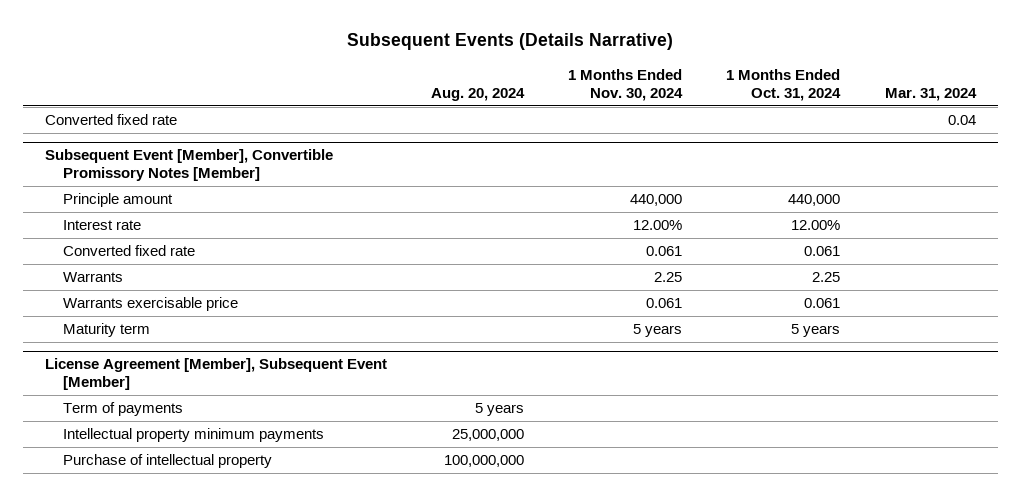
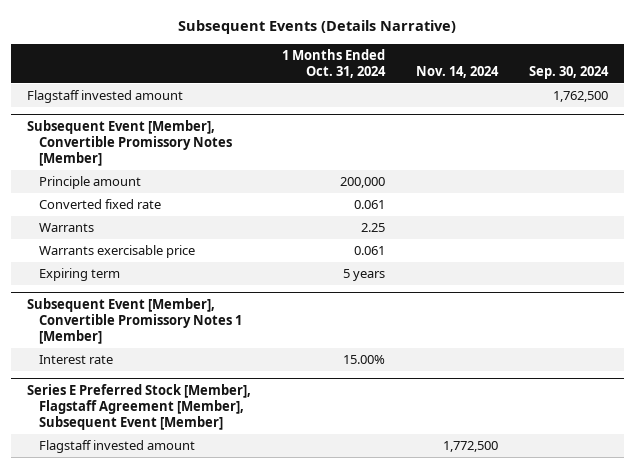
- | Aug. 20, 2024 | 1 Months Ended Nov. 30, 2024 | 1 Months Ended Oct. 31, 2024 | Mar. 31, 2024
+ | 1 Months Ended Oct. 31, 2024 | Nov. 14, 2024 | Sep. 30, 2024
- Converted fixed rate | | | | 0.04
+ Flagstaff invested amount | | | 1,762,500
@ Subsequent Event [Member], Convertible Promissory Notes [Member]
- Principle amount | | 440,000 | 440,000 |
- Interest rate | | 12.00% | 12.00% |
+ Principle amount | 200,000 | |
- Maturity term | | 5 years | 5 years |
- License Agreement [Member], Subsequent Event [Member]
- Term of payments | 5 years | | |
- Intellectual property minimum payments | 25,000,000 | | |
- Purchase of intellectual property | 100,000,000 | | |
@ Subsequent Event [Member], Convertible Promissory Notes [Member]
+ Expiring term | 5 years | |
+ Subsequent Event [Member], Convertible Promissory Notes 1 [Member]
+ Interest rate | 15.00% | |
+ Series E Preferred Stock [Member], Flagstaff Agreement [Member], Subsequent Event [Member]
+ Flagstaff invested amount | | 1,772,500 |

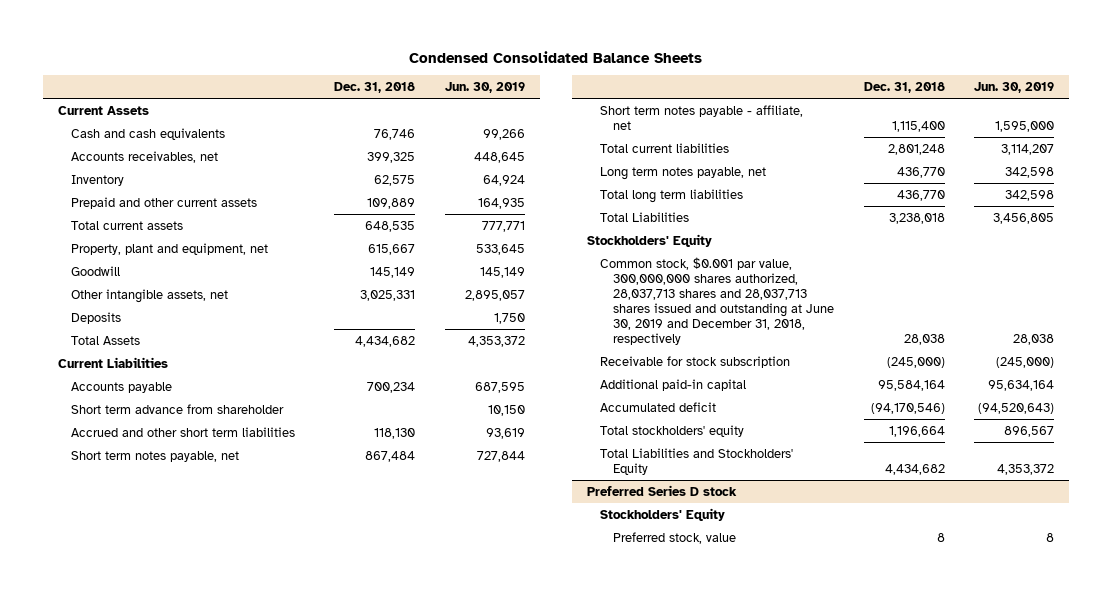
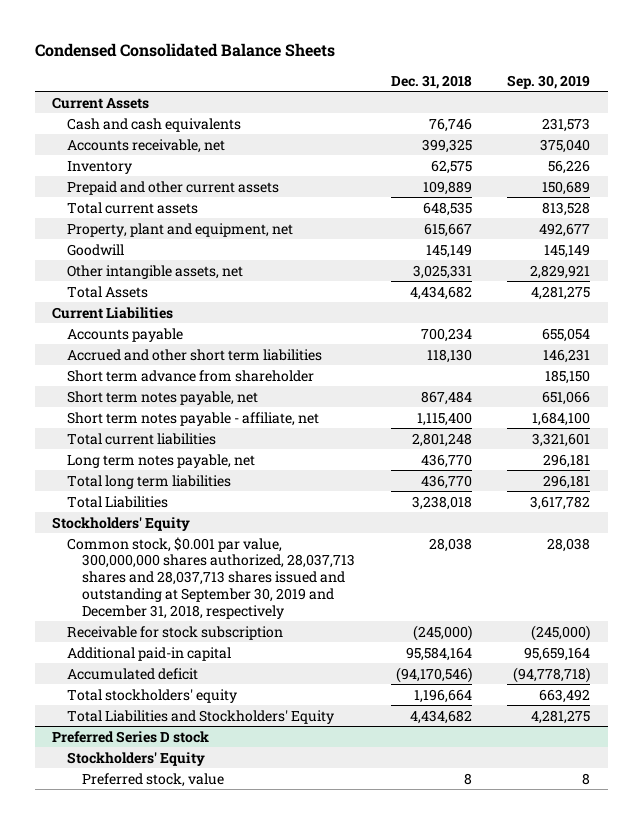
- | Dec. 31, 2018 | Jun. 30, 2019
+ | Dec. 31, 2018 | Sep. 30, 2019
- Accounts receivables, net | 399,325 | 448,645
+ Accounts receivable, net | 399,325 | 375,040
- Deposits | | 1,750
moved down: Short term advance from shareholder | | 185,150
- Common stock, $0.001 par value, 300,000,000 shares authorized, 28,037,713 shares and 28,037,713 shares issued and outstanding at June 30, 2019 and December 31, 2018, respectively | 28,038 | 28,038
+ Common stock, $0.001 par value, 300,000,000 shares authorized, 28,037,713 shares and 28,037,713 shares issued and outstanding at September 30, 2019 and December 31, 2018, respectively | 28,038 | 28,038

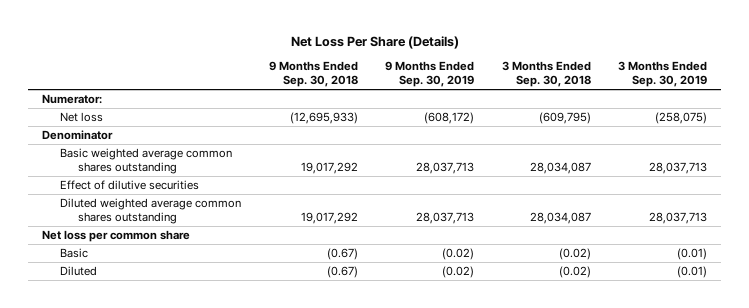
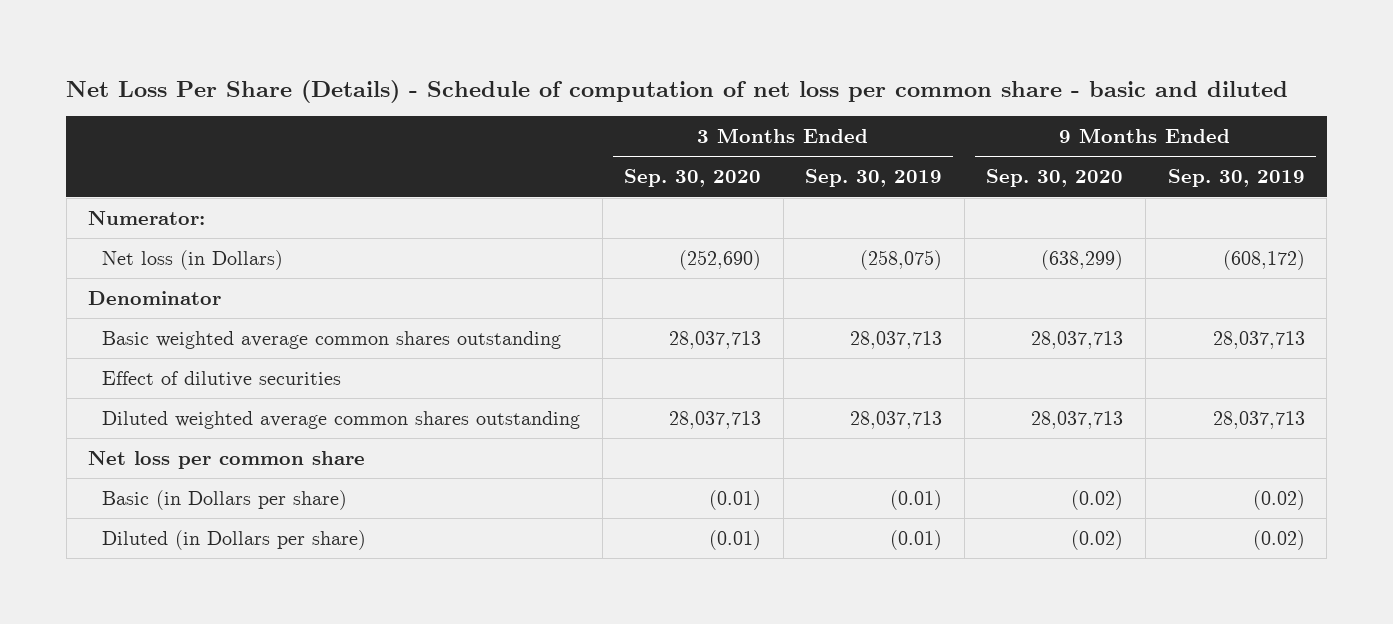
- Net Loss Per Share (Details)
+ Net Loss Per Share (Details) - Schedule of computation of net loss per common share - basic and diluted
- | 9 Months Ended Sep. 30, 2018 | 9 Months Ended Sep. 30, 2019 | 3 Months Ended Sep. 30, 2018 | 3 Months Ended Sep. 30, 2019
+ | 3 Months Ended Sep. 30, 2020 | 3 Months Ended Sep. 30, 2019 | 9 Months Ended Sep. 30, 2020 | 9 Months Ended Sep. 30, 2019
- Net loss | (12,695,933) | (608,172) | (609,795) | (258,075)
+ Net loss (in Dollars) | (252,690) | (258,075) | (638,299) | (608,172)
- Basic | (0.67) | (0.02) | (0.02) | (0.01)
- Diluted | (0.67) | (0.02) | (0.02) | (0.01)
+ Basic (in Dollars per share) | (0.01) | (0.01) | (0.02) | (0.02)
+ Diluted (in Dollars per share) | (0.01) | (0.01) | (0.02) | (0.02)

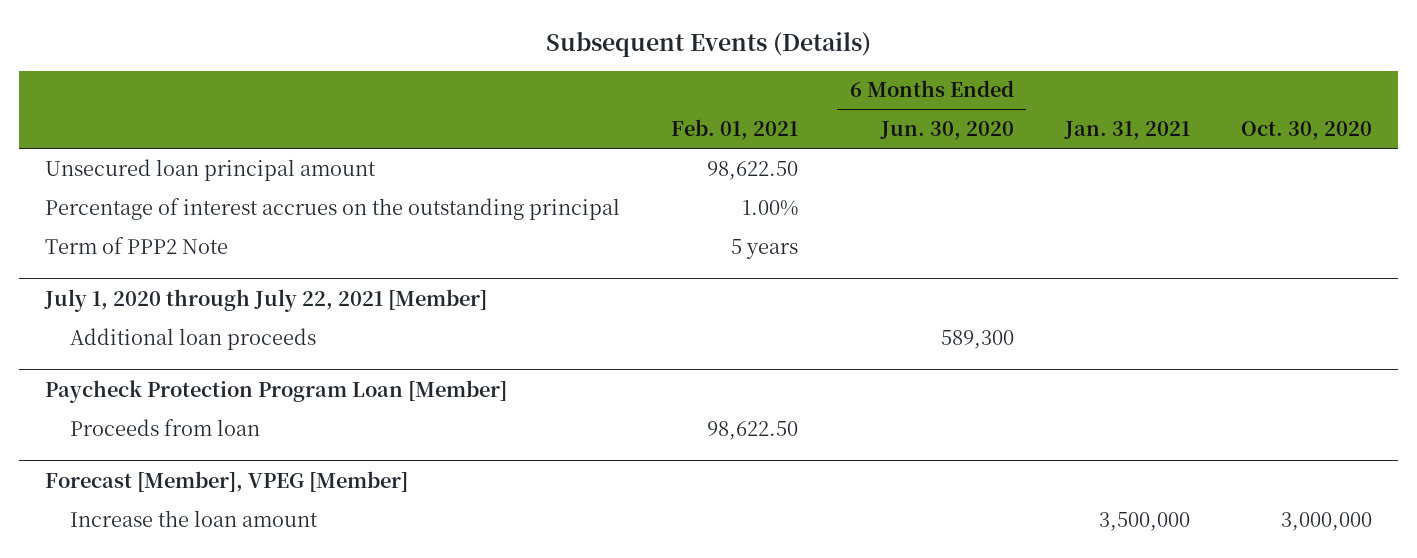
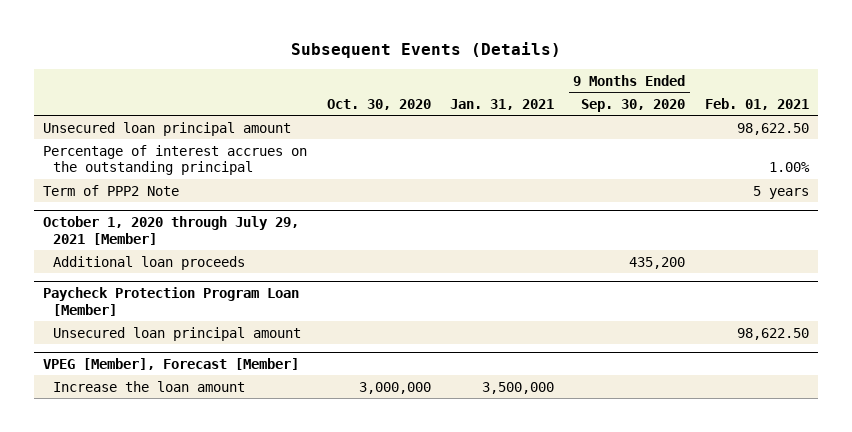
- | Feb. 01, 2021 | 6 Months Ended Jun. 30, 2020 | Jan. 31, 2021 | Oct. 30, 2020
+ | Oct. 30, 2020 | Jan. 31, 2021 | 9 Months Ended Sep. 30, 2020 | Feb. 01, 2021
- July 1, 2020 through July 22, 2021 [Member]
+ October 1, 2020 through July 29, 2021 [Member]
@ Paycheck Protection Program Loan [Member]
- Proceeds from loan | 98,622.50 | | |
- Forecast [Member], VPEG [Member]
@ Paycheck Protection Program Loan [Member]
+ Unsecured loan principal amount | | | | 98,622.50
+ VPEG [Member], Forecast [Member]

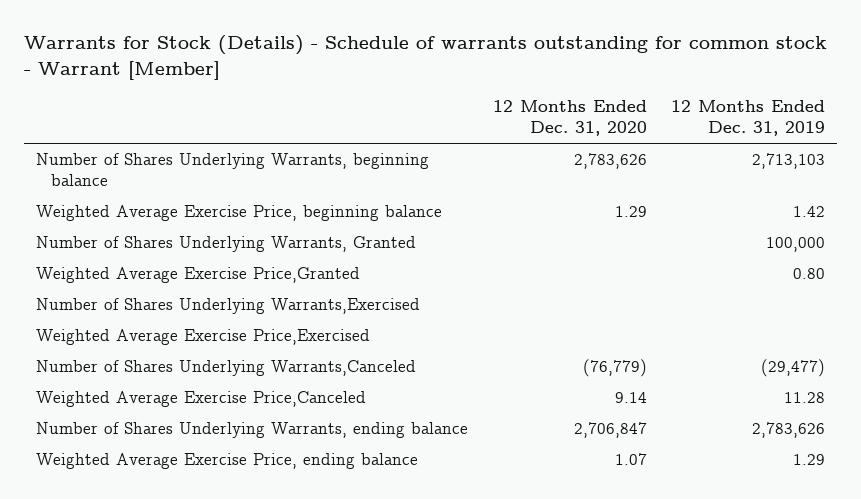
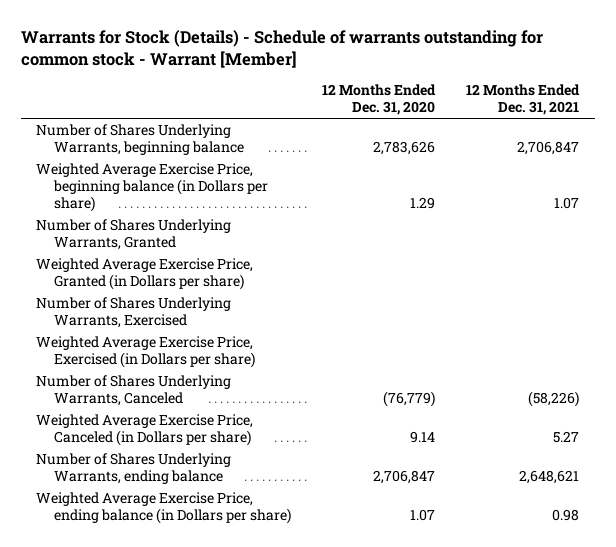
- | 12 Months Ended Dec. 31, 2020 | 12 Months Ended Dec. 31, 2019
+ | 12 Months Ended Dec. 31, 2020 | 12 Months Ended Dec. 31, 2021
- Weighted Average Exercise Price, beginning balance | 1.29 | 1.42
+ Weighted Average Exercise Price, beginning balance (in Dollars per share) | 1.29 | 1.07
- Weighted Average Exercise Price,Granted | | 0.80
- Number of Shares Underlying Warrants,Exercised
- Weighted Average Exercise Price,Exercised
- Number of Shares Underlying Warrants,Canceled | (76,779) | (29,477)
- Weighted Average Exercise Price,Canceled | 9.14 | 11.28
+ Weighted Average Exercise Price, Granted (in Dollars per share)
+ Number of Shares Underlying Warrants, Exercised
+ Weighted Average Exercise Price, Exercised (in Dollars per share)
+ Number of Shares Underlying Warrants, Canceled | (76,779) | (58,226)
+ Weighted Average Exercise Price, Canceled (in Dollars per share) | 9.14 | 5.27
- Weighted Average Exercise Price, ending balance | 1.07 | 1.29
+ Weighted Average Exercise Price, ending balance (in Dollars per share) | 1.07 | 0.98

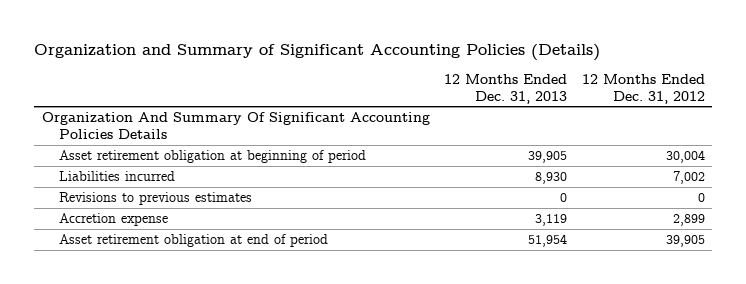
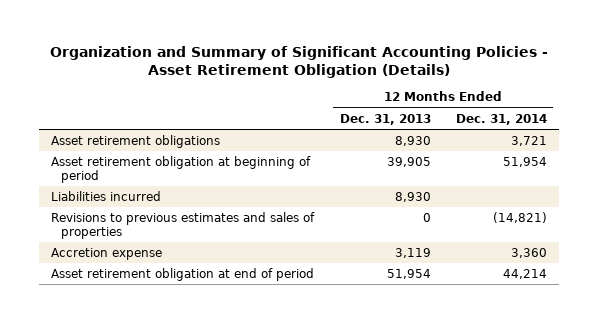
- Organization and Summary of Significant Accounting Policies (Details)
+ Organization and Summary of Significant Accounting Policies - Asset Retirement Obligation (Details)
- | 12 Months Ended Dec. 31, 2013 | 12 Months Ended Dec. 31, 2012
+ | 12 Months Ended Dec. 31, 2013 | 12 Months Ended Dec. 31, 2014
- Organization And Summary Of Significant Accounting Policies Details
+ Asset retirement obligations | 8,930 | 3,721
- Revisions to previous estimates | 0 | 0
+ Revisions to previous estimates and sales of properties | 0 | (14,821)

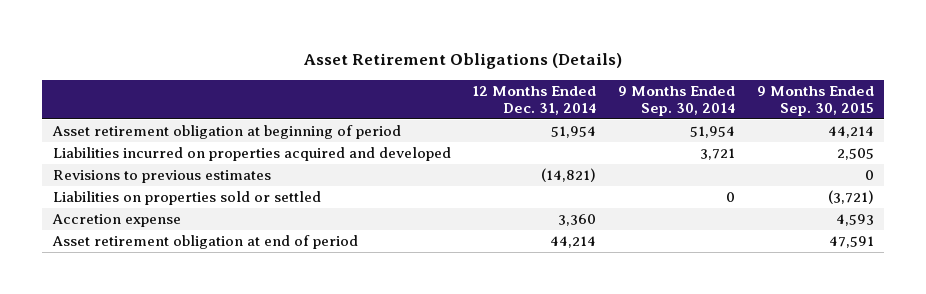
- Organization and Summary of Significant Accounting Policies - Asset Retirement Obligation (Details)
+ Asset Retirement Obligations (Details)
- | 12 Months Ended Dec. 31, 2013 | 12 Months Ended Dec. 31, 2014
+ | 12 Months Ended Dec. 31, 2014 | 9 Months Ended Sep. 30, 2014 | 9 Months Ended Sep. 30, 2015
- Asset retirement obligations | 8,930 | 3,721
- Liabilities incurred | 8,930 |
- Revisions to previous estimates and sales of properties | 0 | (14,821)
+ Liabilities incurred on properties acquired and developed | | 3,721 | 2,505
+ Revisions to previous estimates | (14,821) | | 0
+ Liabilities on properties sold or settled | | 0 | (3,721)

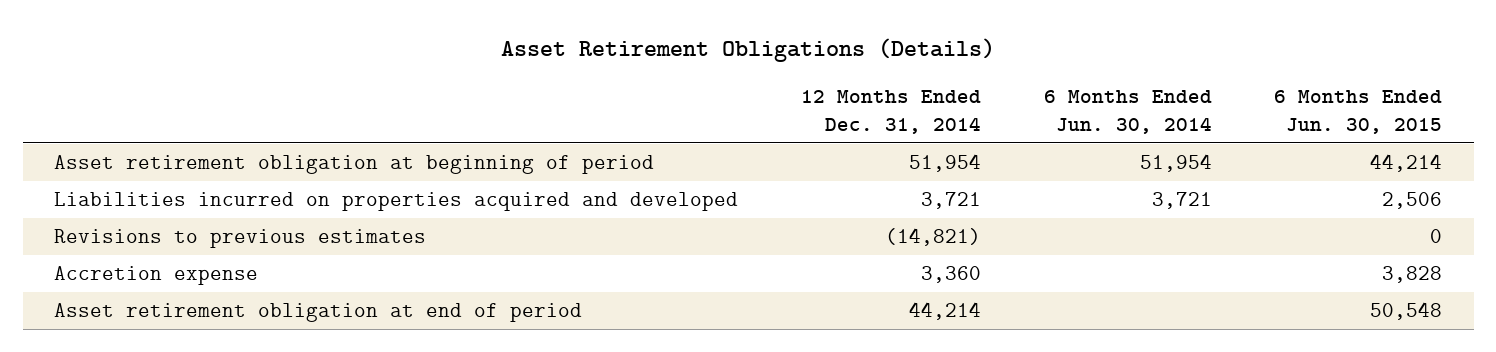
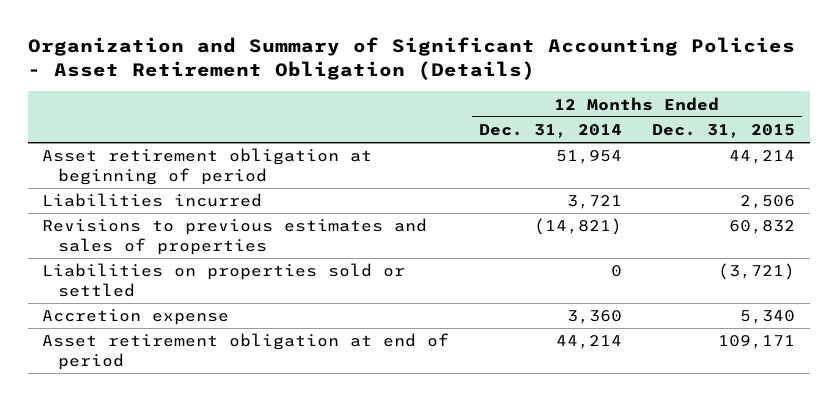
- Asset Retirement Obligations (Details)
+ Organization and Summary of Significant Accounting Policies - Asset Retirement Obligation (Details)
- | 12 Months Ended Dec. 31, 2014 | 6 Months Ended Jun. 30, 2014 | 6 Months Ended Jun. 30, 2015
+ | 12 Months Ended Dec. 31, 2014 | 12 Months Ended Dec. 31, 2015
- Liabilities incurred on properties acquired and developed | 3,721 | 3,721 | 2,506
- Revisions to previous estimates | (14,821) | | 0
+ Liabilities incurred | 3,721 | 2,506
+ Revisions to previous estimates and sales of properties | (14,821) | 60,832
+ Liabilities on properties sold or settled | 0 | (3,721)

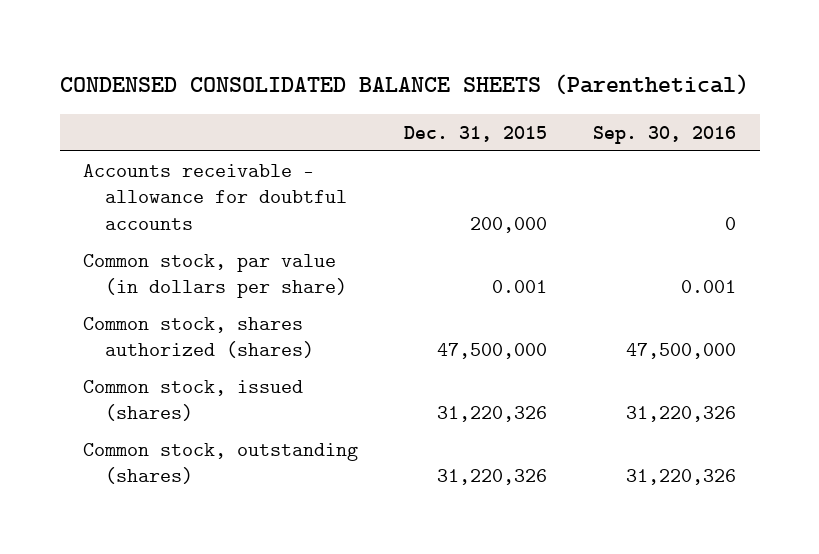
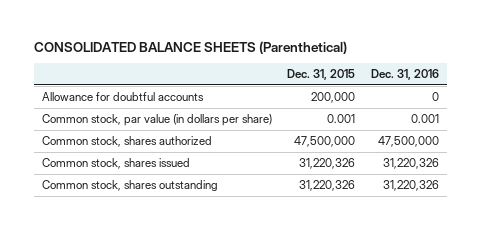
- CONDENSED CONSOLIDATED BALANCE SHEETS (Parenthetical)
+ CONSOLIDATED BALANCE SHEETS (Parenthetical)
- | Dec. 31, 2015 | Sep. 30, 2016
+ | Dec. 31, 2015 | Dec. 31, 2016
- Accounts receivable - allowance for doubtful accounts | 200,000 | 0
+ Allowance for doubtful accounts | 200,000 | 0
- Common stock, shares authorized (shares) | 47,500,000 | 47,500,000
- Common stock, issued (shares) | 31,220,326 | 31,220,326
- Common stock, outstanding (shares) | 31,220,326 | 31,220,326
+ Common stock, shares authorized | 47,500,000 | 47,500,000
+ Common stock, shares issued | 31,220,326 | 31,220,326
+ Common stock, shares outstanding | 31,220,326 | 31,220,326

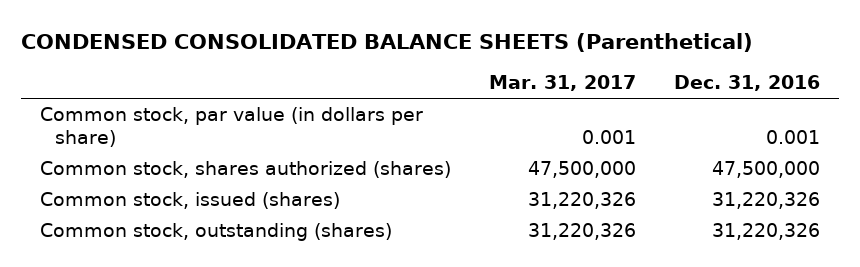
- CONSOLIDATED BALANCE SHEETS (Parenthetical)
+ CONDENSED CONSOLIDATED BALANCE SHEETS (Parenthetical)
- | Dec. 31, 2015 | Dec. 31, 2016
+ | Mar. 31, 2017 | Dec. 31, 2016
- Allowance for doubtful accounts | 200,000 | 0
- Common stock, shares authorized | 47,500,000 | 47,500,000
- Common stock, shares issued | 31,220,326 | 31,220,326
- Common stock, shares outstanding | 31,220,326 | 31,220,326
+ Common stock, shares authorized (shares) | 47,500,000 | 47,500,000
+ Common stock, issued (shares) | 31,220,326 | 31,220,326
+ Common stock, outstanding (shares) | 31,220,326 | 31,220,326

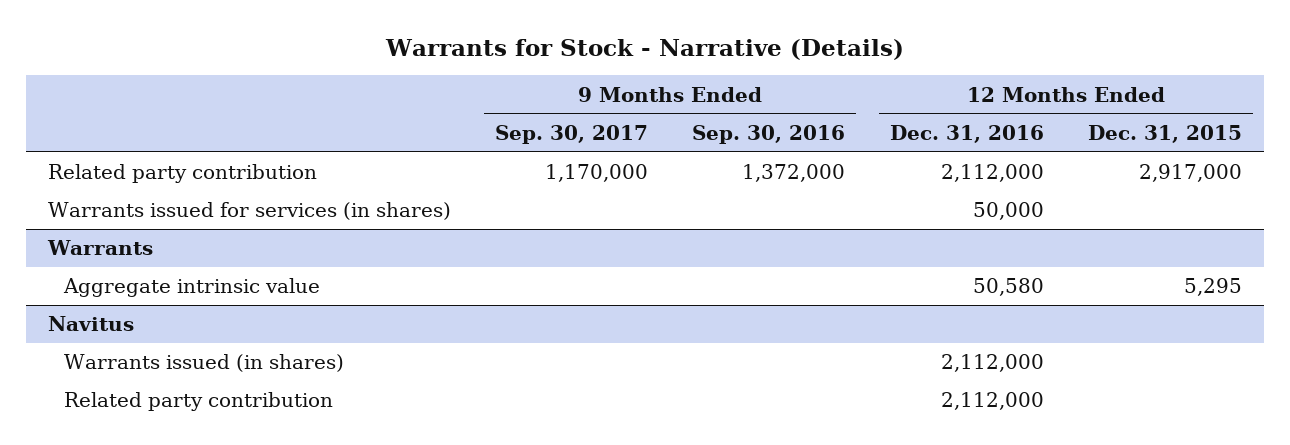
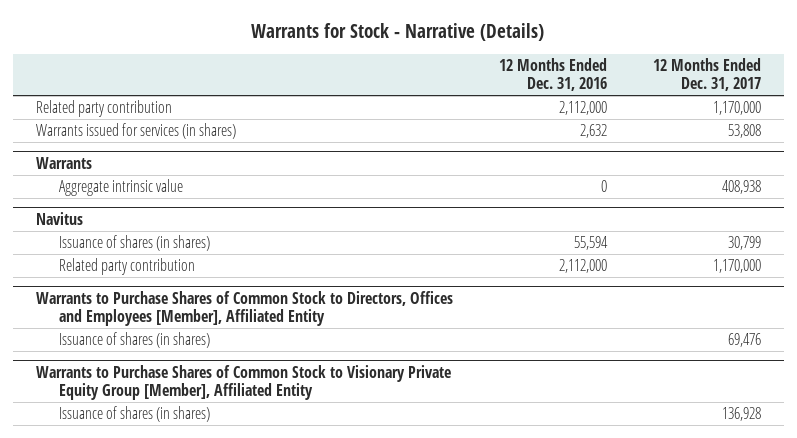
- | 9 Months Ended Sep. 30, 2017 | 9 Months Ended Sep. 30, 2016 | 12 Months Ended Dec. 31, 2016 | 12 Months Ended Dec. 31, 2015
+ | 12 Months Ended Dec. 31, 2016 | 12 Months Ended Dec. 31, 2017
- Warrants issued for services (in shares) | | | 50,000 |
+ Warrants issued for services (in shares) | 2,632 | 53,808
@ Warrants
- Aggregate intrinsic value | | | 50,580 | 5,295
+ Aggregate intrinsic value | 0 | 408,938
@ Navitus
- Warrants issued (in shares) | | | 2,112,000 |
+ Issuance of shares (in shares) | 55,594 | 30,799
+ Warrants to Purchase Shares of Common Stock to Directors, Offices and Employees [Member], Affiliated Entity
+ Issuance of shares (in shares) | | 69,476
+ Warrants to Purchase Shares of Common Stock to Visionary Private Equity Group [Member], Affiliated Entity
+ Issuance of shares (in shares) | | 136,928

